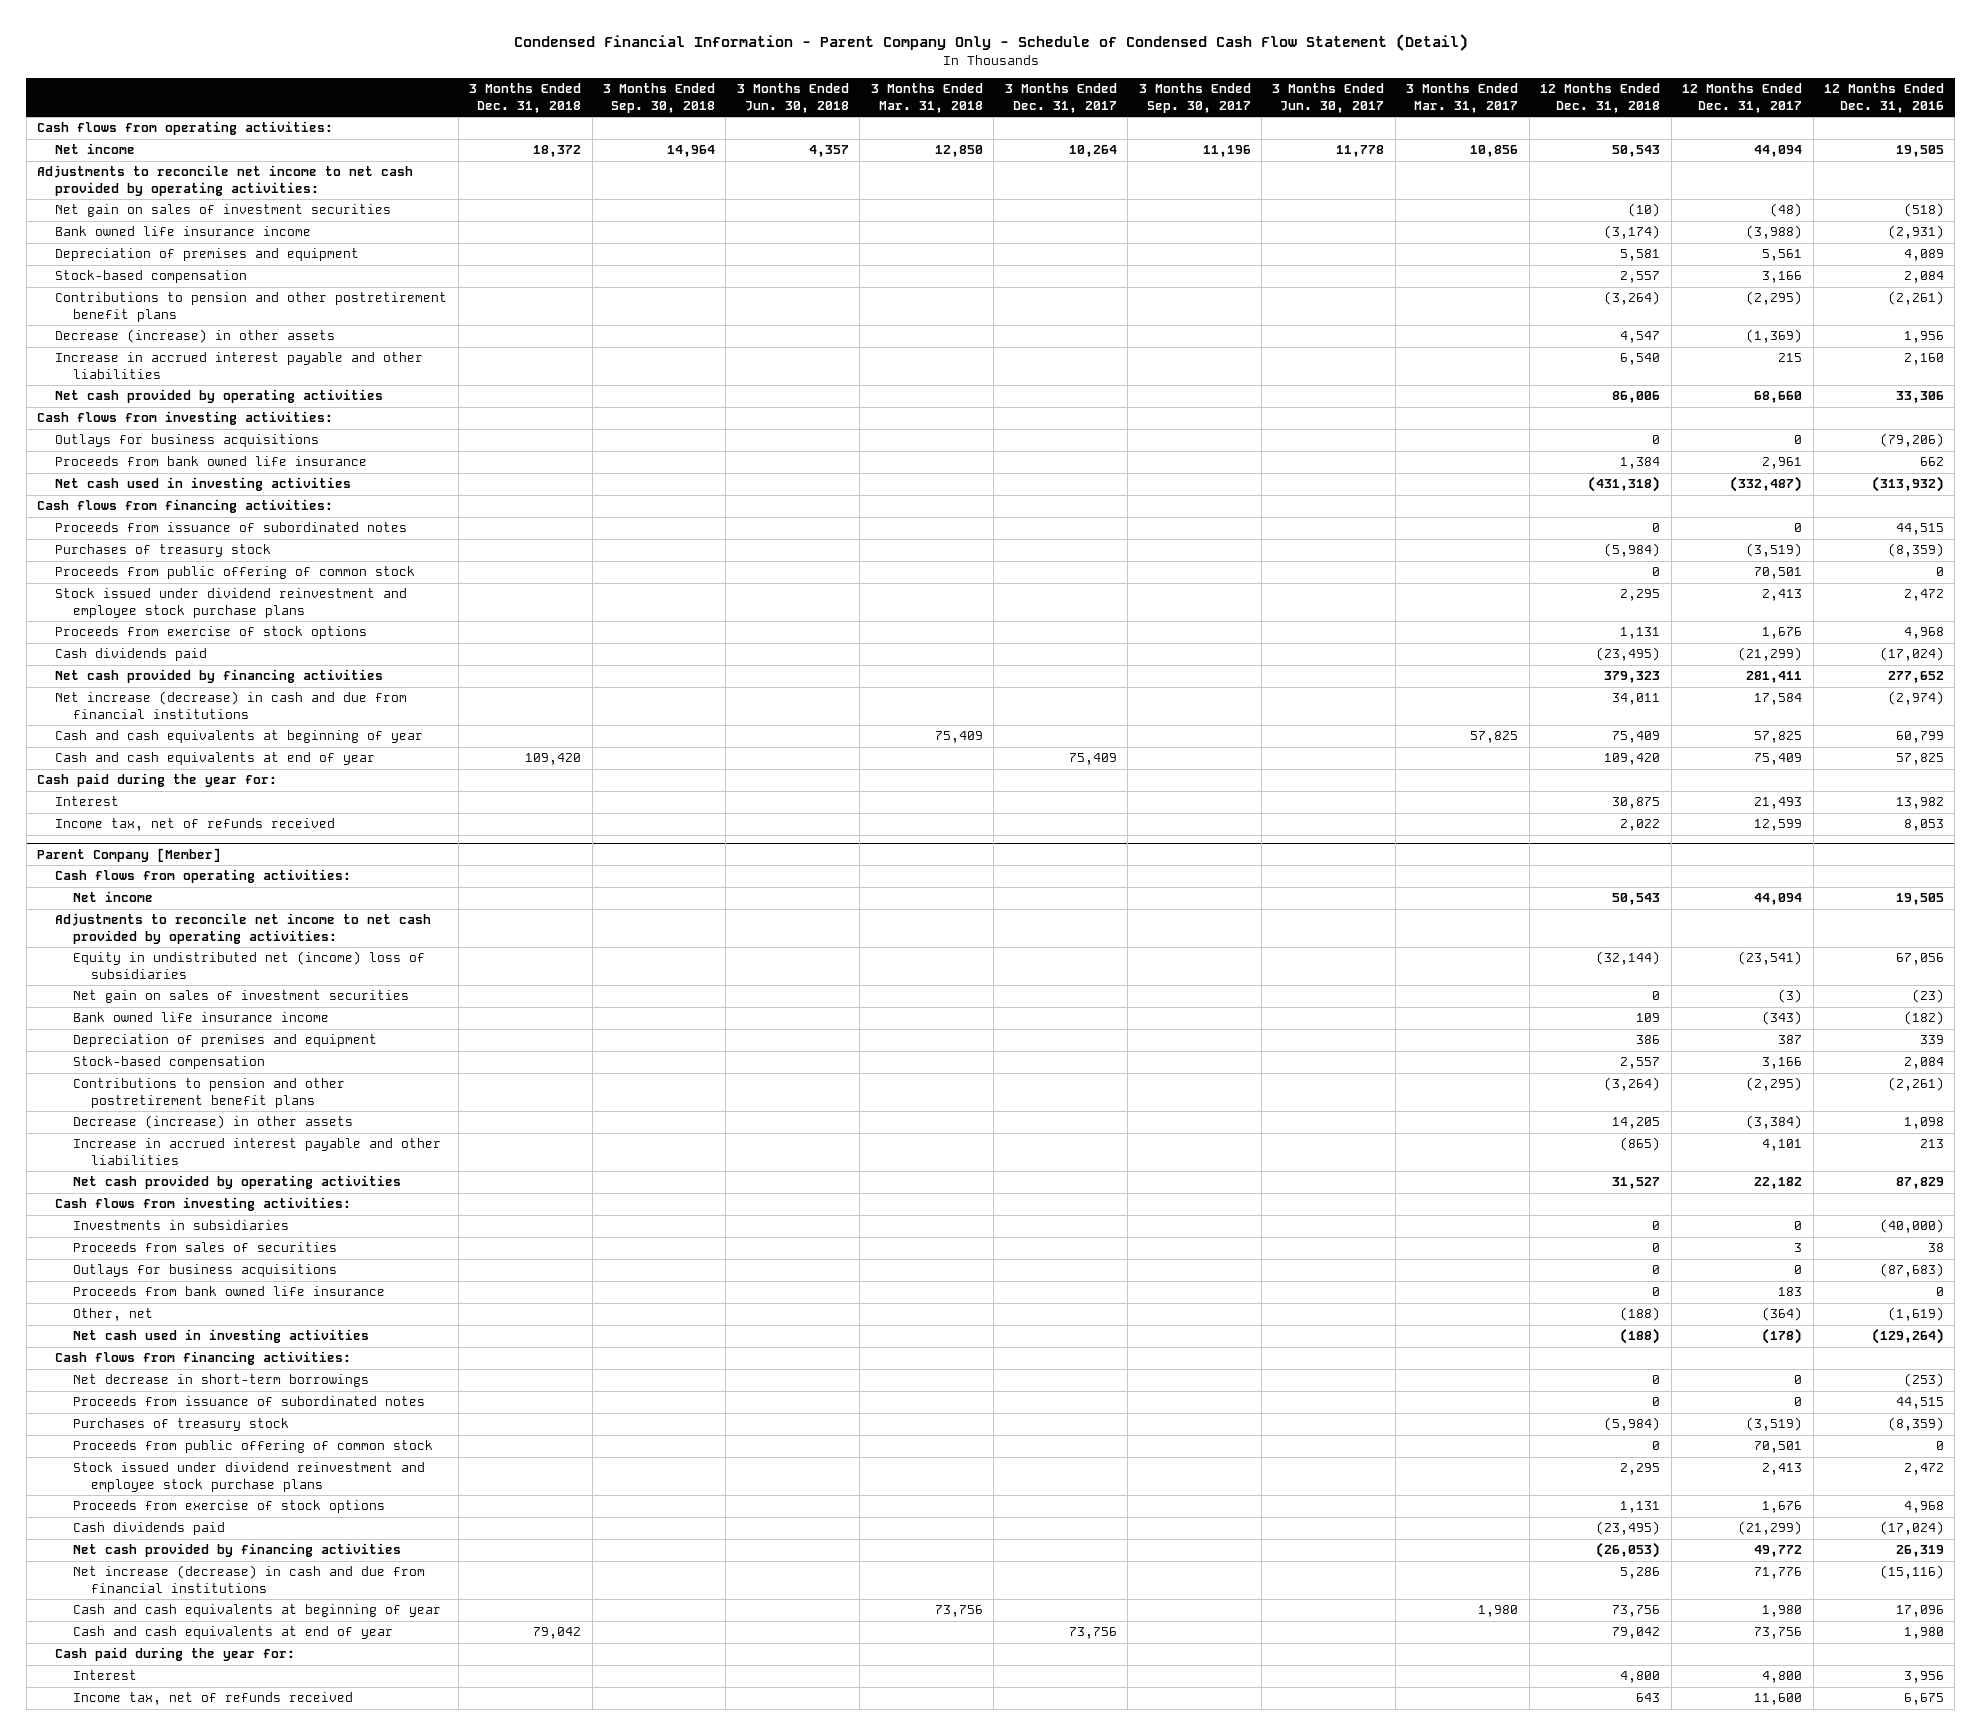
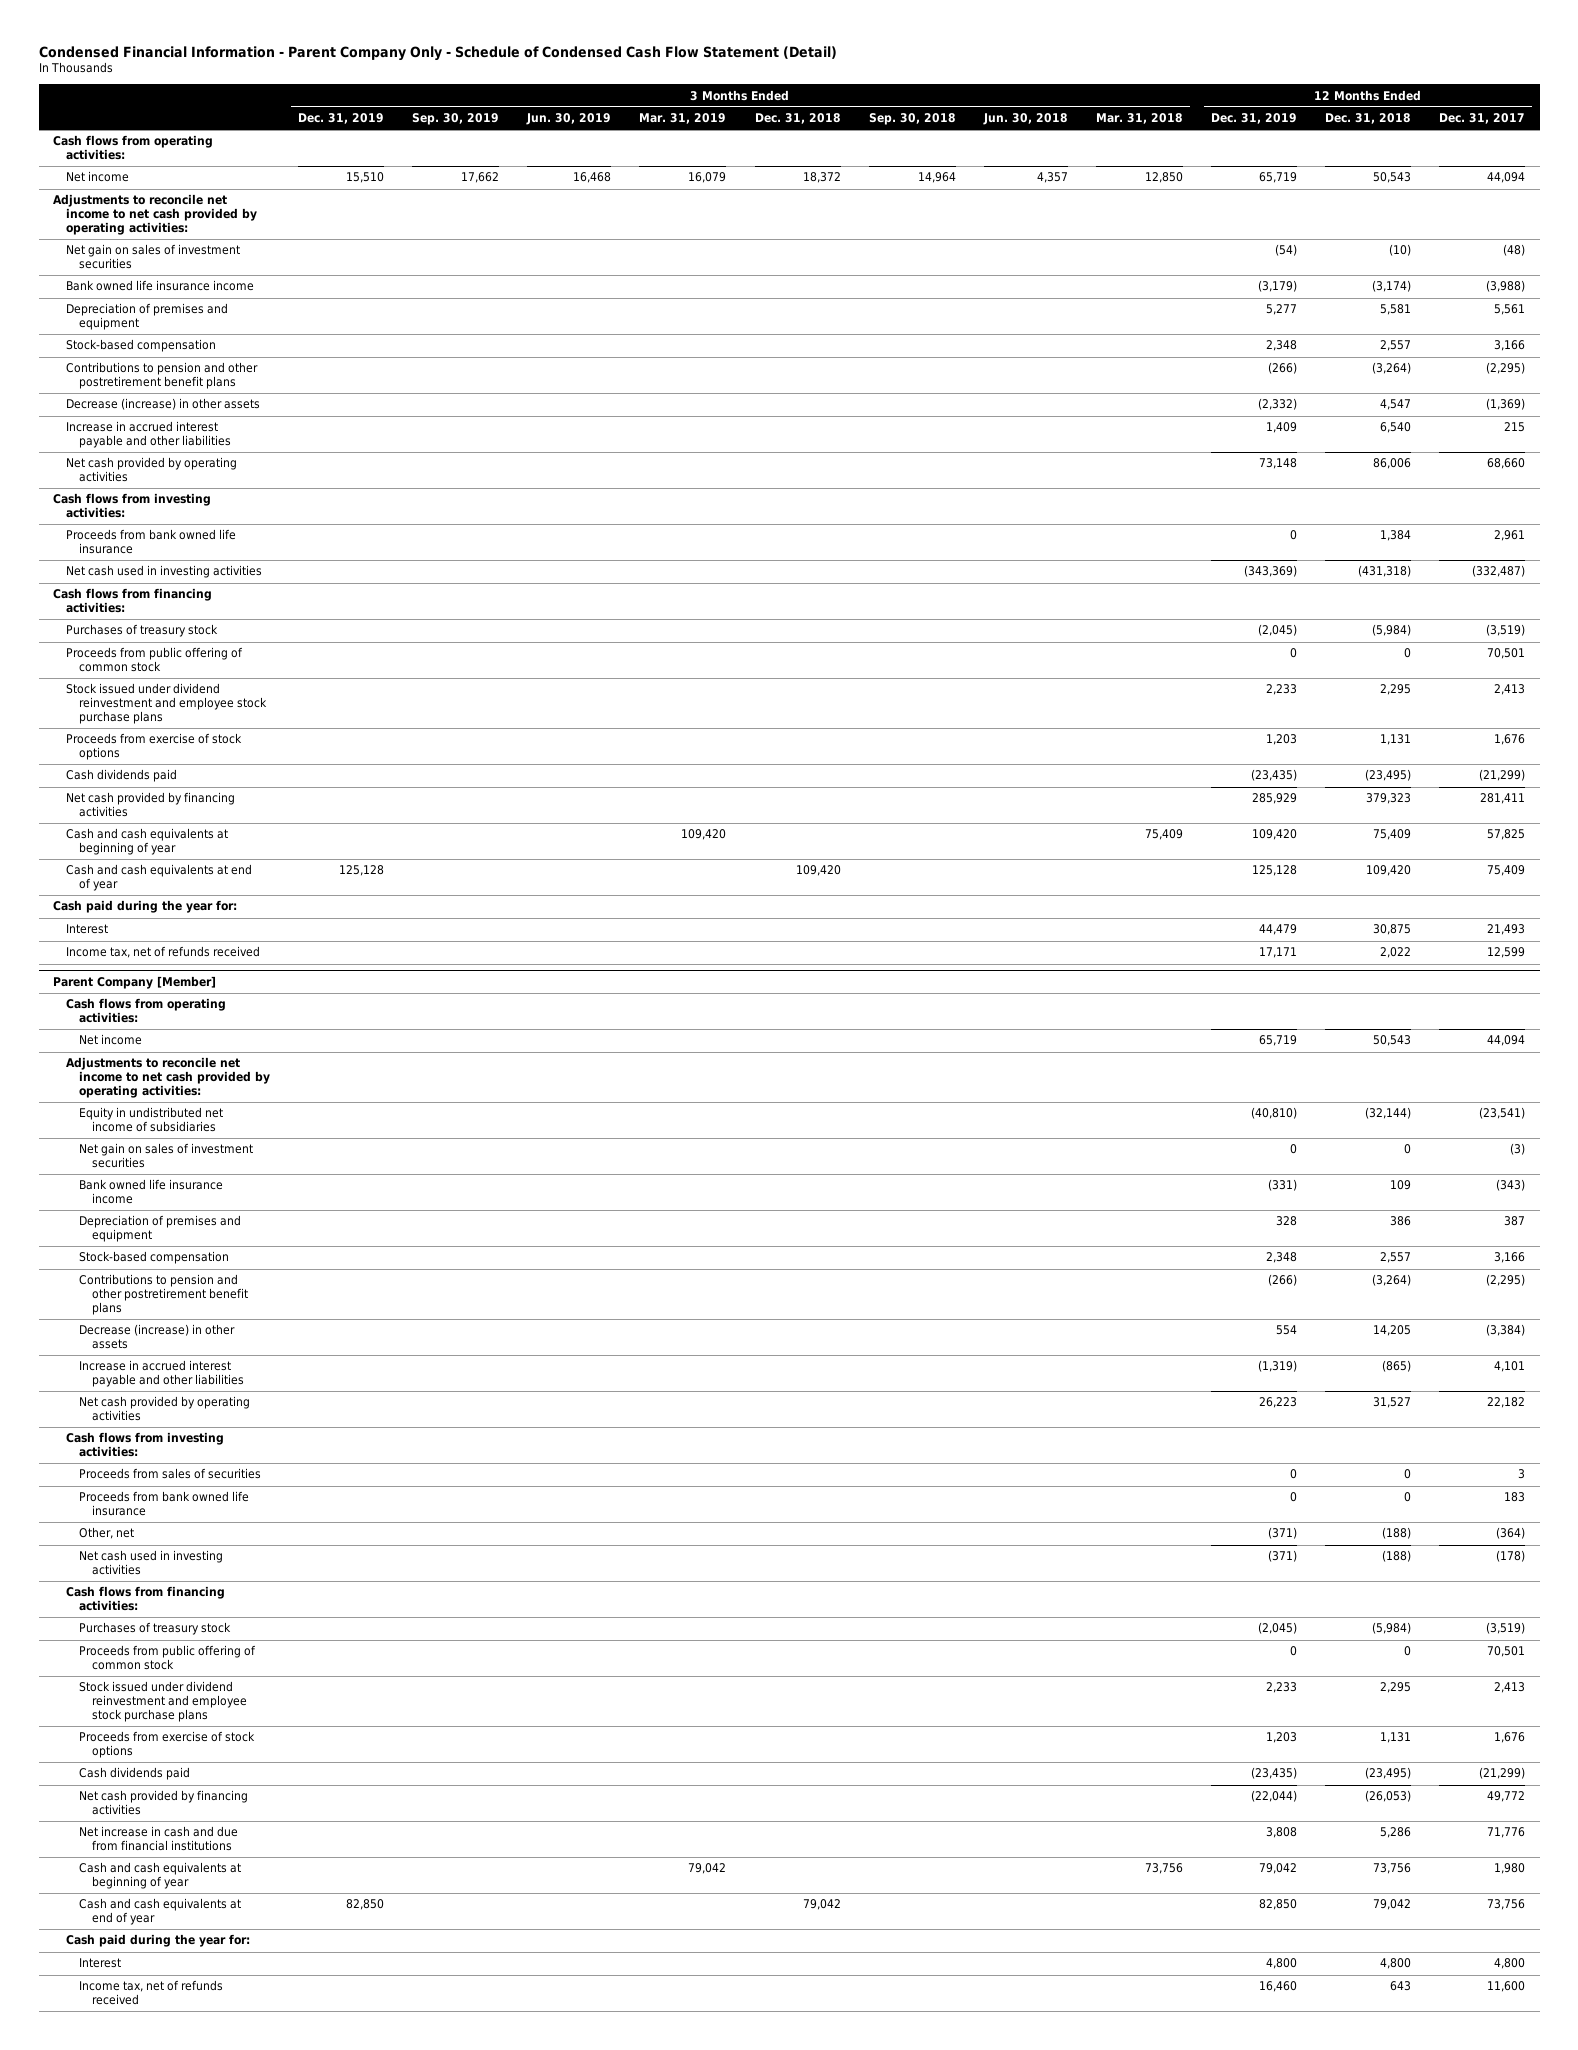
- | 3 Months Ended Dec. 31, 2018 | 3 Months Ended Sep. 30, 2018 | 3 Months Ended Jun. 30, 2018 | 3 Months Ended Mar. 31, 2018 | 3 Months Ended Dec. 31, 2017 | 3 Months Ended Sep. 30, 2017 | 3 Months Ended Jun. 30, 2017 | 3 Months Ended Mar. 31, 2017 | 12 Months Ended Dec. 31, 2018 | 12 Months Ended Dec. 31, 2017 | 12 Months Ended Dec. 31, 2016
+ | 3 Months Ended Dec. 31, 2019 | 3 Months Ended Sep. 30, 2019 | 3 Months Ended Jun. 30, 2019 | 3 Months Ended Mar. 31, 2019 | 3 Months Ended Dec. 31, 2018 | 3 Months Ended Sep. 30, 2018 | 3 Months Ended Jun. 30, 2018 | 3 Months Ended Mar. 31, 2018 | 12 Months Ended Dec. 31, 2019 | 12 Months Ended Dec. 31, 2018 | 12 Months Ended Dec. 31, 2017
- Outlays for business acquisitions | | | | | | | | | 0 | 0 | (79,206)
- Proceeds from issuance of subordinated notes | | | | | | | | | 0 | 0 | 44,515
- Net increase (decrease) in cash and due from financial institutions | | | | | | | | | 34,011 | 17,584 | (2,974)
@ Parent Company [Member]
- Equity in undistributed net (income) loss of subsidiaries | | | | | | | | | (32,144) | (23,541) | 67,056
+ Equity in undistributed net income of subsidiaries | | | | | | | | | (40,810) | (32,144) | (23,541)
- Investments in subsidiaries | | | | | | | | | 0 | 0 | (40,000)
- Outlays for business acquisitions | | | | | | | | | 0 | 0 | (87,683)
- Net decrease in short-term borrowings | | | | | | | | | 0 | 0 | (253)
- Proceeds from issuance of subordinated notes | | | | | | | | | 0 | 0 | 44,515
- Net increase (decrease) in cash and due from financial institutions | | | | | | | | | 5,286 | 71,776 | (15,116)
+ Net increase in cash and due from financial institutions | | | | | | | | | 3,808 | 5,286 | 71,776

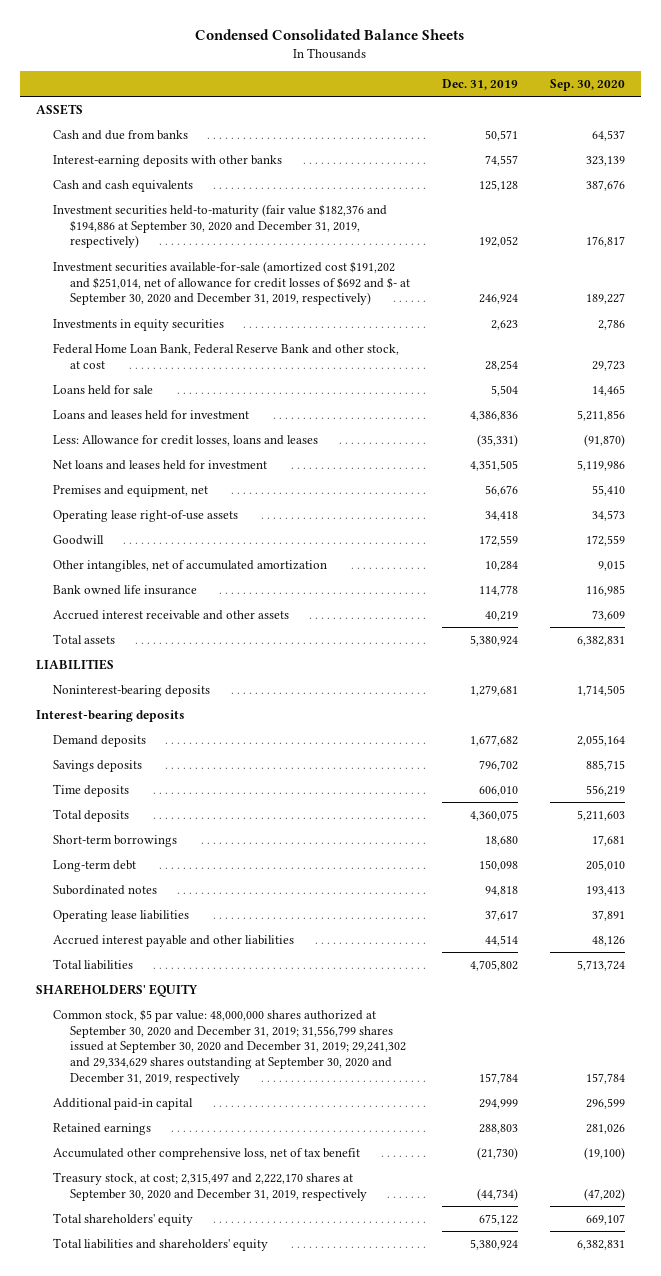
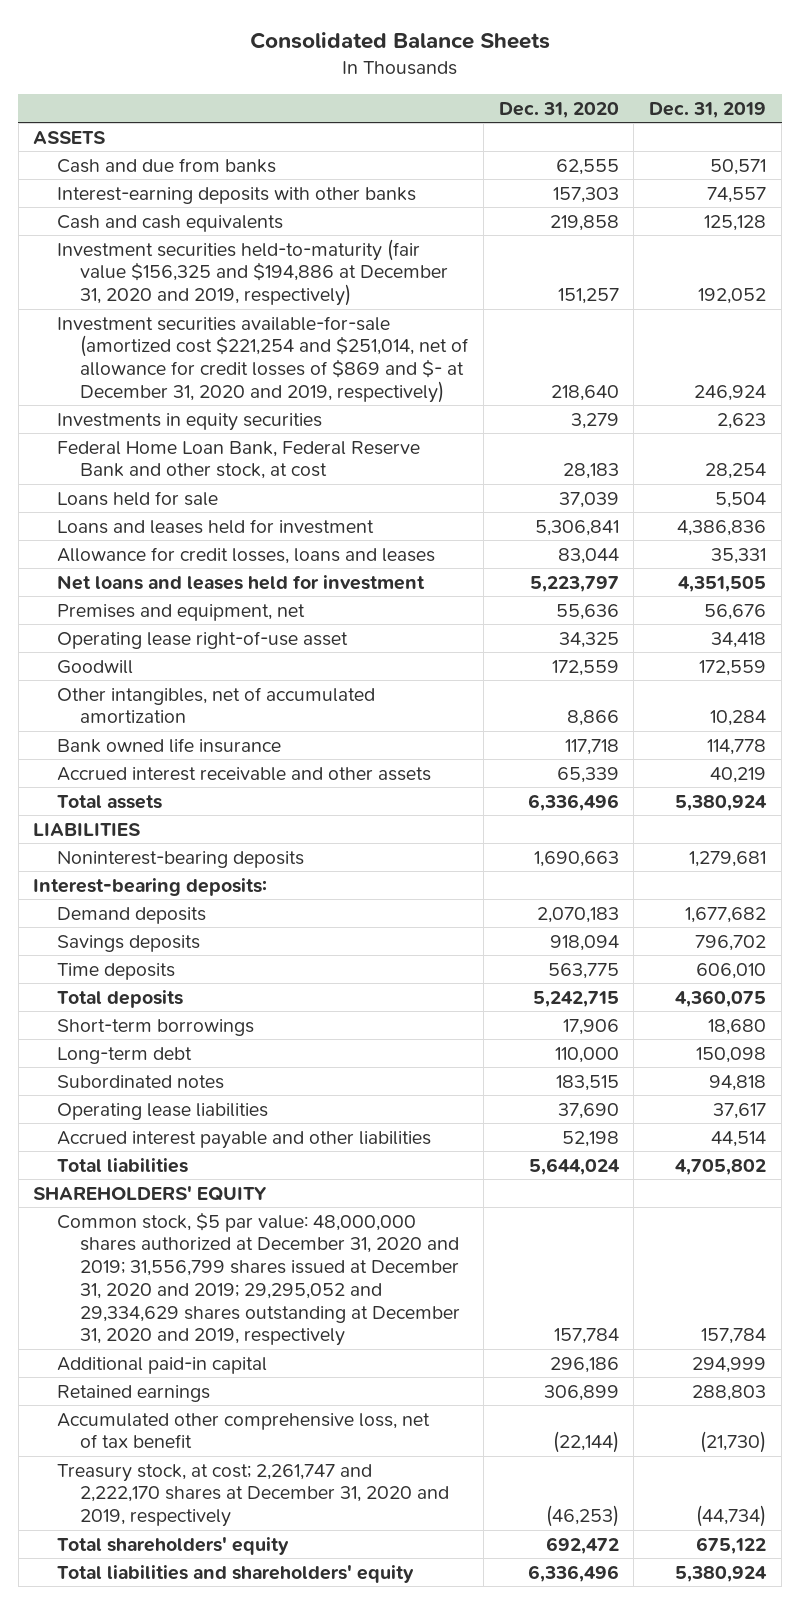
- Condensed Consolidated Balance Sheets
+ Consolidated Balance Sheets
- | Dec. 31, 2019 | Sep. 30, 2020
+ | Dec. 31, 2020 | Dec. 31, 2019
- Investment securities held-to-maturity (fair value $182,376 and $194,886 at September 30, 2020 and December 31, 2019, respectively) | 192,052 | 176,817
- Investment securities available-for-sale (amortized cost $191,202 and $251,014, net of allowance for credit losses of $692 and $- at September 30, 2020 and December 31, 2019, respectively) | 246,924 | 189,227
+ Investment securities held-to-maturity (fair value $156,325 and $194,886 at December 31, 2020 and 2019, respectively) | 151,257 | 192,052
+ Investment securities available-for-sale (amortized cost $221,254 and $251,014, net of allowance for credit losses of $869 and $- at December 31, 2020 and 2019, respectively) | 218,640 | 246,924
- Less: Allowance for credit losses, loans and leases | (35,331) | (91,870)
+ Allowance for credit losses, loans and leases | 83,044 | 35,331
- Operating lease right-of-use assets | 34,418 | 34,573
+ Operating lease right-of-use asset | 34,325 | 34,418
- Interest-bearing deposits
+ Interest-bearing deposits:
- Common stock, $5 par value: 48,000,000 shares authorized at September 30, 2020 and December 31, 2019; 31,556,799 shares issued at September 30, 2020 and December 31, 2019; 29,241,302 and 29,334,629 shares outstanding at September 30, 2020 and December 31, 2019, respectively | 157,784 | 157,784
+ Common stock, $5 par value: 48,000,000 shares authorized at December 31, 2020 and 2019; 31,556,799 shares issued at December 31, 2020 and 2019; 29,295,052 and 29,334,629 shares outstanding at December 31, 2020 and 2019, respectively | 157,784 | 157,784
- Treasury stock, at cost; 2,315,497 and 2,222,170 shares at September 30, 2020 and December 31, 2019, respectively | (44,734) | (47,202)
+ Treasury stock, at cost; 2,261,747 and 2,222,170 shares at December 31, 2020 and 2019, respectively | (46,253) | (44,734)

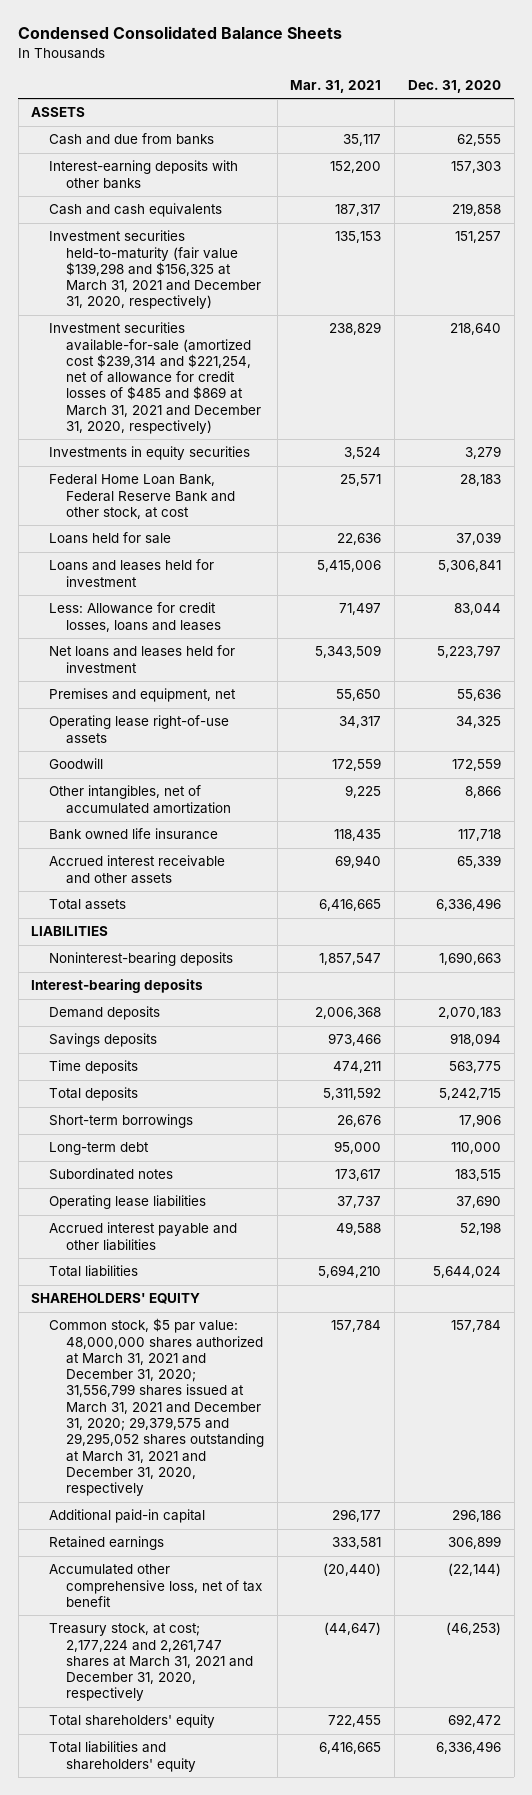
- Consolidated Balance Sheets
+ Condensed Consolidated Balance Sheets
- | Dec. 31, 2020 | Dec. 31, 2019
+ | Mar. 31, 2021 | Dec. 31, 2020
- Investment securities held-to-maturity (fair value $156,325 and $194,886 at December 31, 2020 and 2019, respectively) | 151,257 | 192,052
- Investment securities available-for-sale (amortized cost $221,254 and $251,014, net of allowance for credit losses of $869 and $- at December 31, 2020 and 2019, respectively) | 218,640 | 246,924
+ Investment securities held-to-maturity (fair value $139,298 and $156,325 at March 31, 2021 and December 31, 2020, respectively) | 135,153 | 151,257
+ Investment securities available-for-sale (amortized cost $239,314 and $221,254, net of allowance for credit losses of $485 and $869 at March 31, 2021 and December 31, 2020, respectively) | 238,829 | 218,640
- Allowance for credit losses, loans and leases | 83,044 | 35,331
+ Less: Allowance for credit losses, loans and leases | 71,497 | 83,044
- Operating lease right-of-use asset | 34,325 | 34,418
+ Operating lease right-of-use assets | 34,317 | 34,325
- Interest-bearing deposits:
+ Interest-bearing deposits
- Common stock, $5 par value: 48,000,000 shares authorized at December 31, 2020 and 2019; 31,556,799 shares issued at December 31, 2020 and 2019; 29,295,052 and 29,334,629 shares outstanding at December 31, 2020 and 2019, respectively | 157,784 | 157,784
+ Common stock, $5 par value: 48,000,000 shares authorized at March 31, 2021 and December 31, 2020; 31,556,799 shares issued at March 31, 2021 and December 31, 2020; 29,379,575 and 29,295,052 shares outstanding at March 31, 2021 and December 31, 2020, respectively | 157,784 | 157,784
- Treasury stock, at cost; 2,261,747 and 2,222,170 shares at December 31, 2020 and 2019, respectively | (46,253) | (44,734)
+ Treasury stock, at cost; 2,177,224 and 2,261,747 shares at March 31, 2021 and December 31, 2020, respectively | (44,647) | (46,253)

